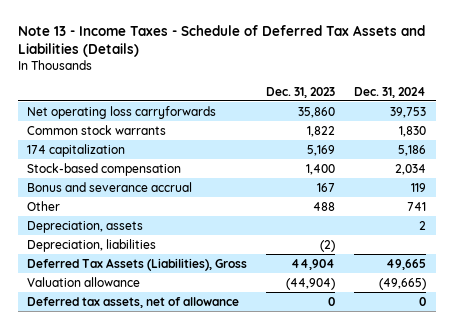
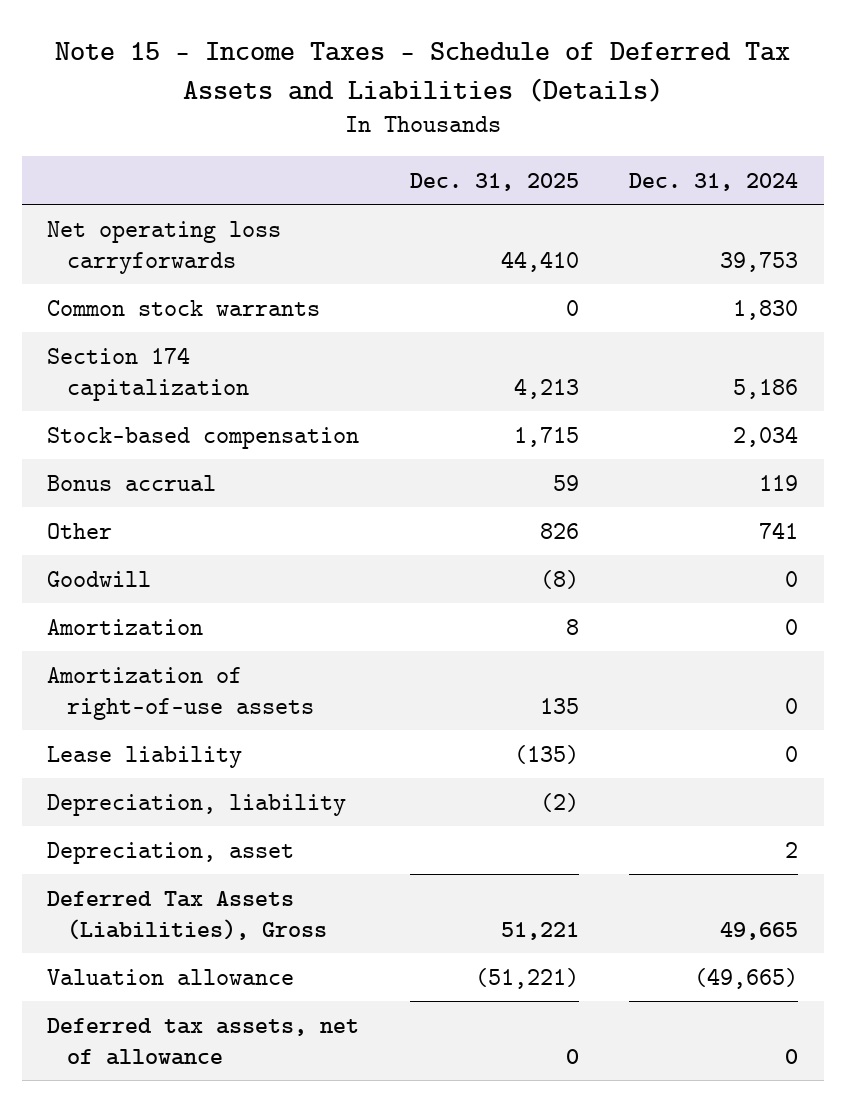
- Note 13 - Income Taxes - Schedule of Deferred Tax Assets and Liabilities (Details)
+ Note 15 - Income Taxes - Schedule of Deferred Tax Assets and Liabilities (Details)
- | Dec. 31, 2023 | Dec. 31, 2024
+ | Dec. 31, 2025 | Dec. 31, 2024
- 174 capitalization | 5,169 | 5,186
+ Section 174 capitalization | 4,213 | 5,186
- Bonus and severance accrual | 167 | 119
+ Bonus accrual | 59 | 119
- Depreciation, assets | | 2
- Depreciation, liabilities | (2) |
+ Goodwill | (8) | 0
+ Amortization | 8 | 0
+ Amortization of right-of-use assets | 135 | 0
+ Lease liability | (135) | 0
+ Depreciation, liability | (2) |
+ Depreciation, asset | | 2

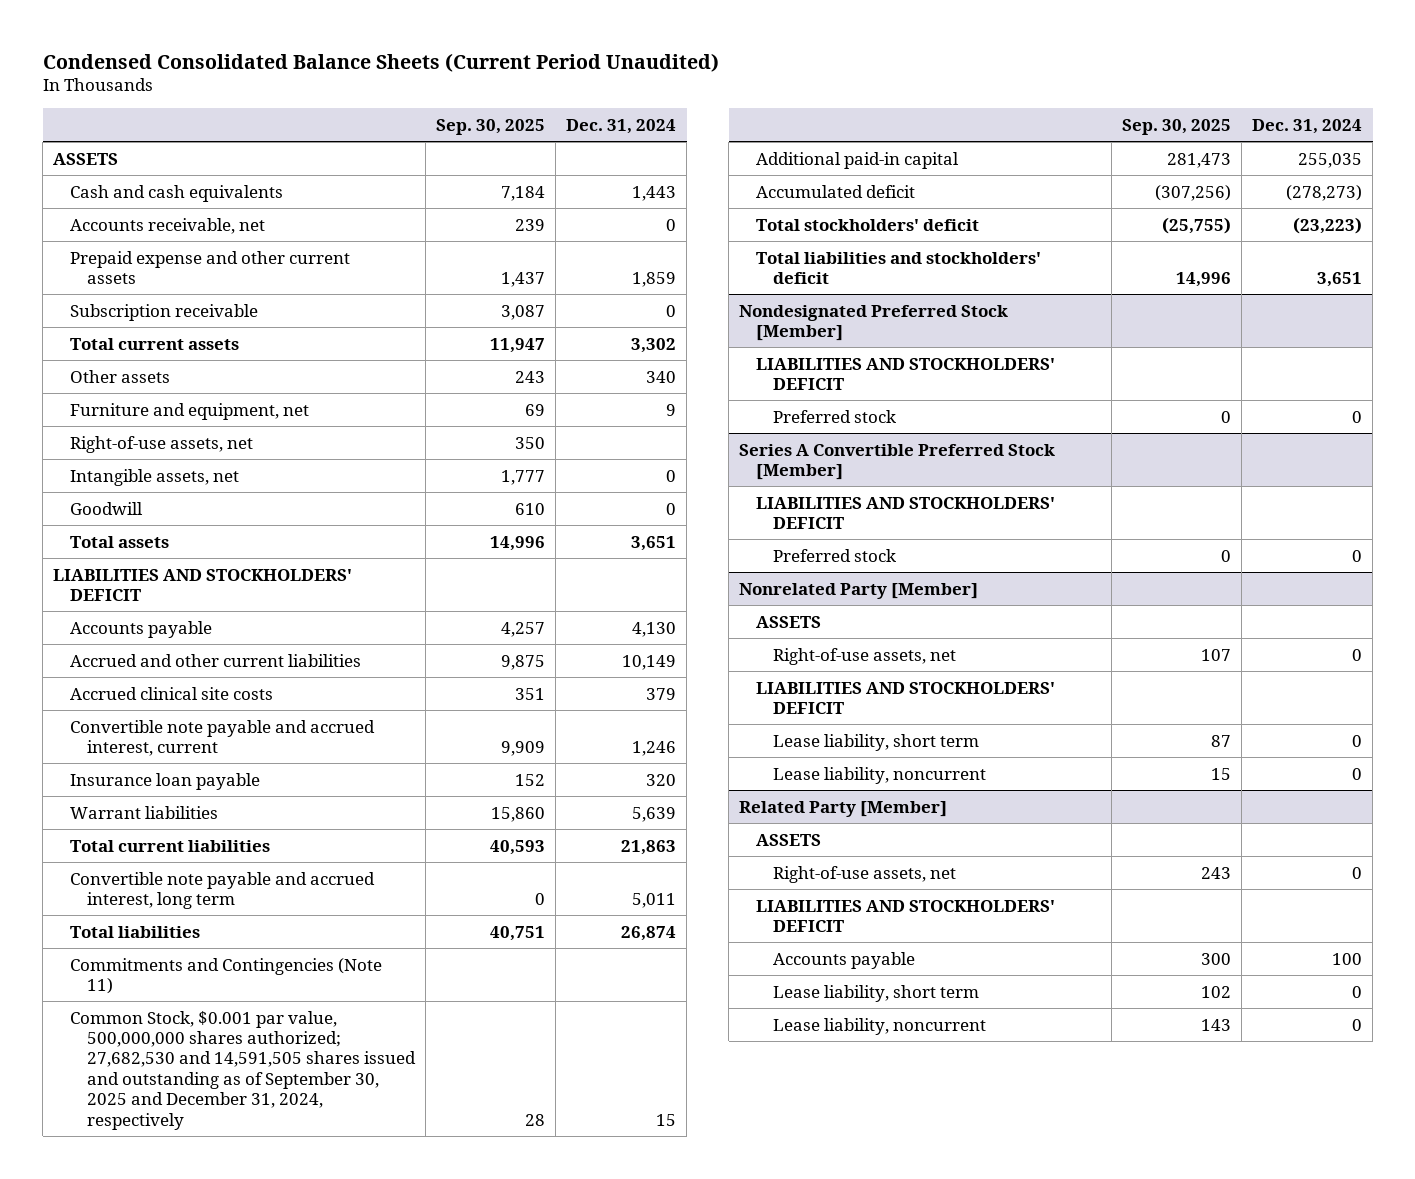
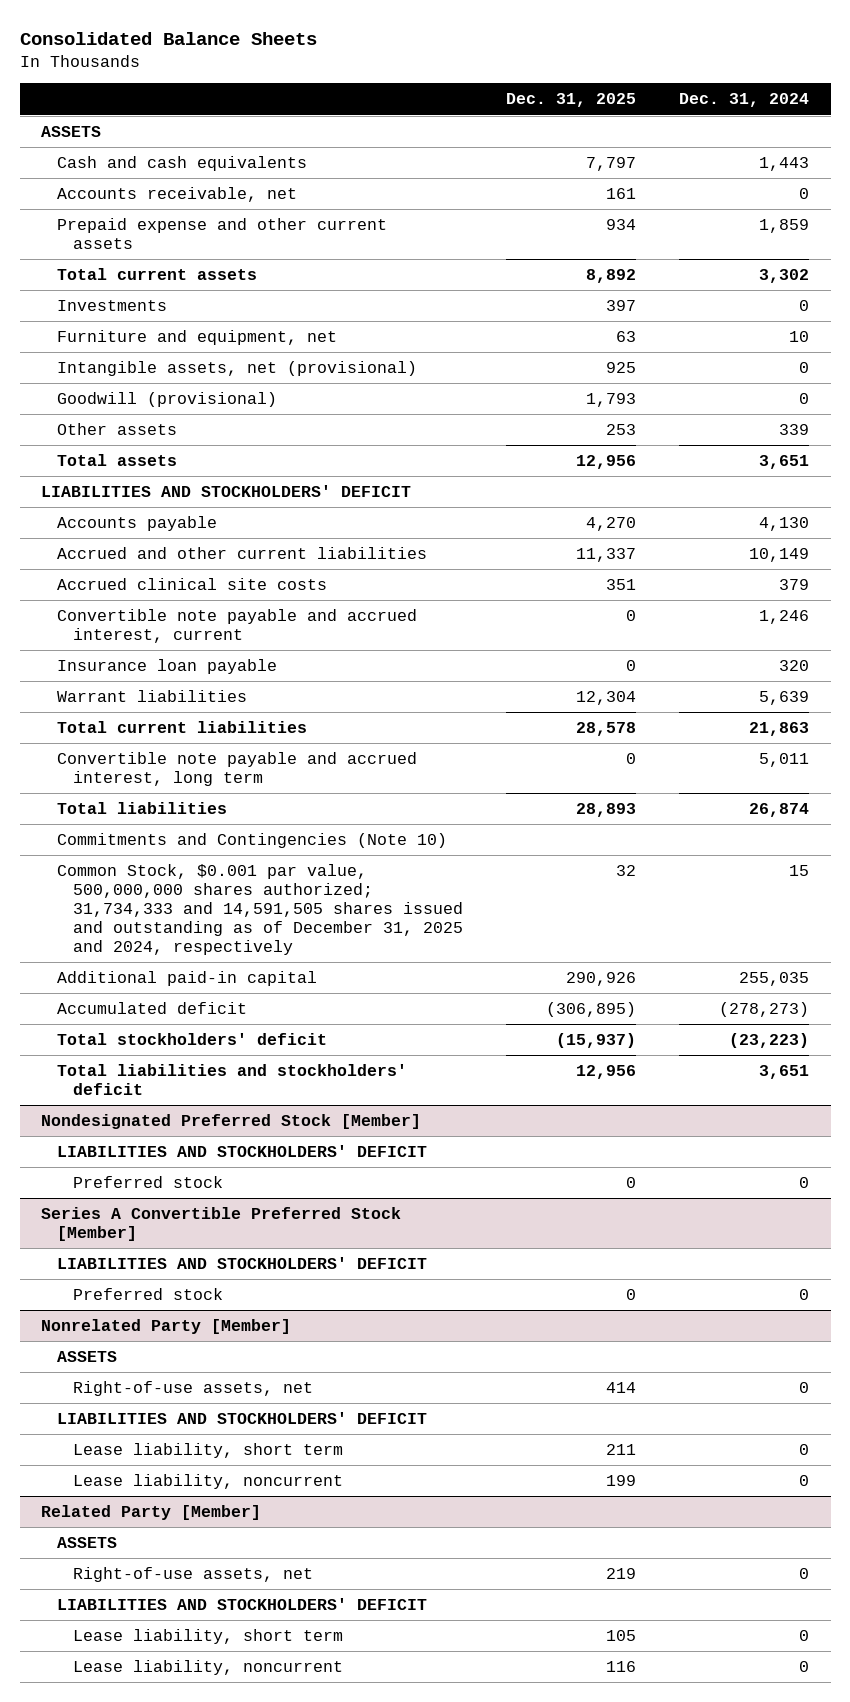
- Condensed Consolidated Balance Sheets (Current Period Unaudited)
+ Consolidated Balance Sheets
- | Sep. 30, 2025 | Dec. 31, 2024
+ | Dec. 31, 2025 | Dec. 31, 2024
- Subscription receivable | 3,087 | 0
- Other assets | 243 | 340
- Furniture and equipment, net | 69 | 9
- Right-of-use assets, net | 350 |
- Intangible assets, net | 1,777 | 0
- Goodwill | 610 | 0
+ Investments | 397 | 0
+ Furniture and equipment, net | 63 | 10
+ Intangible assets, net (provisional) | 925 | 0
+ Goodwill (provisional) | 1,793 | 0
+ Other assets | 253 | 339
- Commitments and Contingencies (Note 11)
- Common Stock, $0.001 par value, 500,000,000 shares authorized; 27,682,530 and 14,591,505 shares issued and outstanding as of September 30, 2025 and December 31, 2024, respectively | 28 | 15
+ Commitments and Contingencies (Note 10)
+ Common Stock, $0.001 par value, 500,000,000 shares authorized; 31,734,333 and 14,591,505 shares issued and outstanding as of December 31, 2025 and 2024, respectively | 32 | 15
@ Related Party [Member]
- Accounts payable | 300 | 100

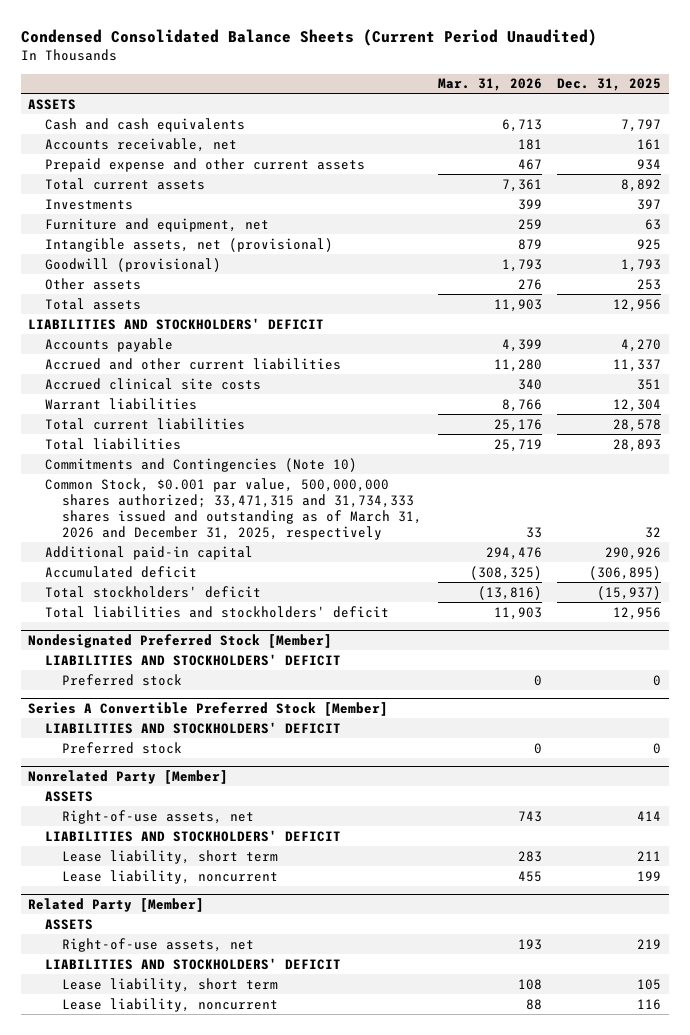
- Consolidated Balance Sheets
+ Condensed Consolidated Balance Sheets (Current Period Unaudited)
- | Dec. 31, 2025 | Dec. 31, 2024
+ | Mar. 31, 2026 | Dec. 31, 2025
- Convertible note payable and accrued interest, current | 0 | 1,246
- Insurance loan payable | 0 | 320
- Convertible note payable and accrued interest, long term | 0 | 5,011
- Common Stock, $0.001 par value, 500,000,000 shares authorized; 31,734,333 and 14,591,505 shares issued and outstanding as of December 31, 2025 and 2024, respectively | 32 | 15
+ Common Stock, $0.001 par value, 500,000,000 shares authorized; 33,471,315 and 31,734,333 shares issued and outstanding as of March 31, 2026 and December 31, 2025, respectively | 33 | 32

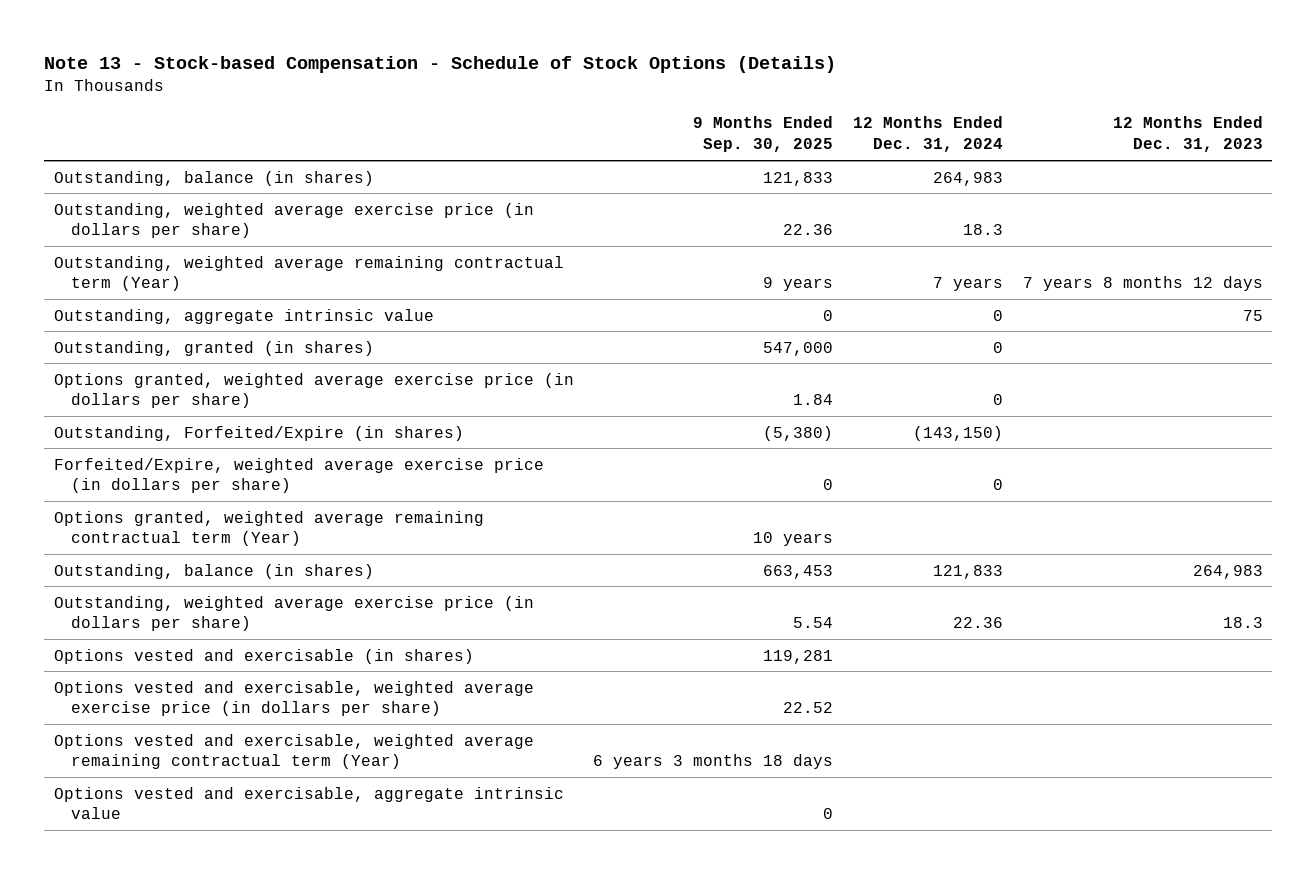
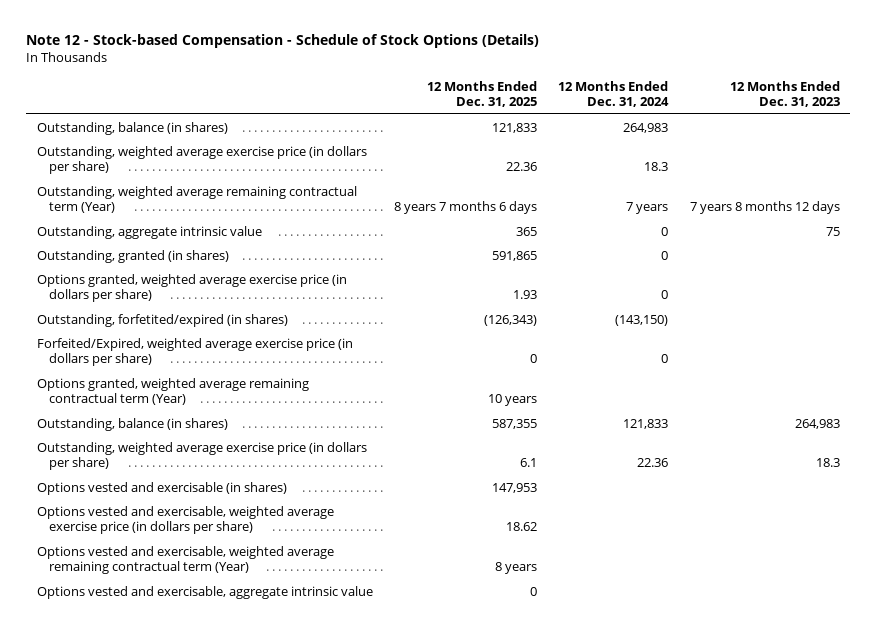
- Note 13 - Stock-based Compensation - Schedule of Stock Options (Details)
+ Note 12 - Stock-based Compensation - Schedule of Stock Options (Details)
- | 9 Months Ended Sep. 30, 2025 | 12 Months Ended Dec. 31, 2024 | 12 Months Ended Dec. 31, 2023
+ | 12 Months Ended Dec. 31, 2025 | 12 Months Ended Dec. 31, 2024 | 12 Months Ended Dec. 31, 2023
- Outstanding, Forfeited/Expire (in shares) | (5,380) | (143,150) |
- Forfeited/Expire, weighted average exercise price (in dollars per share) | 0 | 0 |
+ Outstanding, forfetited/expired (in shares) | (126,343) | (143,150) |
+ Forfeited/Expired, weighted average exercise price (in dollars per share) | 0 | 0 |

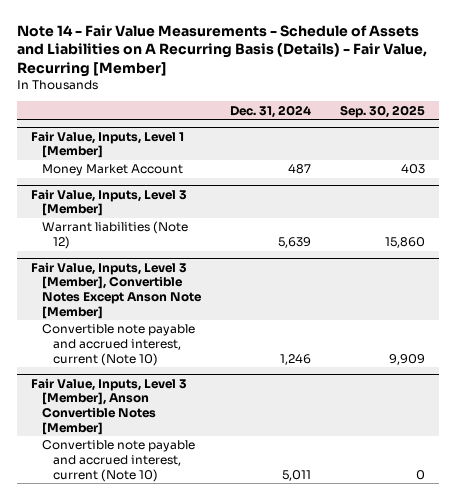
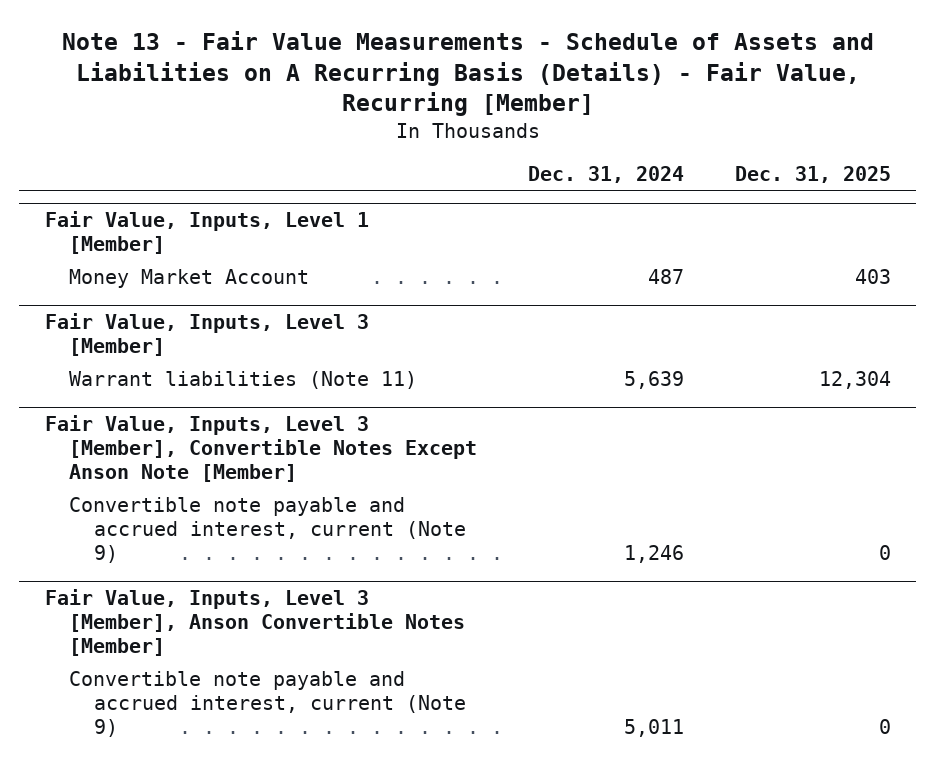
- Note 14 - Fair Value Measurements - Schedule of Assets and Liabilities on A Recurring Basis (Details) - Fair Value, Recurring [Member]
+ Note 13 - Fair Value Measurements - Schedule of Assets and Liabilities on A Recurring Basis (Details) - Fair Value, Recurring [Member]
- | Dec. 31, 2024 | Sep. 30, 2025
+ | Dec. 31, 2024 | Dec. 31, 2025
@ Fair Value, Inputs, Level 3 [Member]
- Warrant liabilities (Note 12) | 5,639 | 15,860
+ Warrant liabilities (Note 11) | 5,639 | 12,304
@ Fair Value, Inputs, Level 3 [Member], Convertible Notes Except Anson Note [Member]
- Convertible note payable and accrued interest, current (Note 10) | 1,246 | 9,909
+ Convertible note payable and accrued interest, current (Note 9) | 1,246 | 0
@ Fair Value, Inputs, Level 3 [Member], Anson Convertible Notes [Member]
- Convertible note payable and accrued interest, current (Note 10) | 5,011 | 0
+ Convertible note payable and accrued interest, current (Note 9) | 5,011 | 0

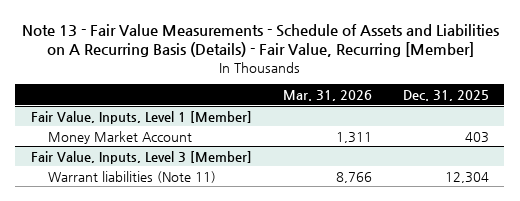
- | Dec. 31, 2024 | Dec. 31, 2025
+ | Mar. 31, 2026 | Dec. 31, 2025
- Fair Value, Inputs, Level 3 [Member], Convertible Notes Except Anson Note [Member]
- Convertible note payable and accrued interest, current (Note 9) | 1,246 | 0
- Fair Value, Inputs, Level 3 [Member], Anson Convertible Notes [Member]
- Convertible note payable and accrued interest, current (Note 9) | 5,011 | 0

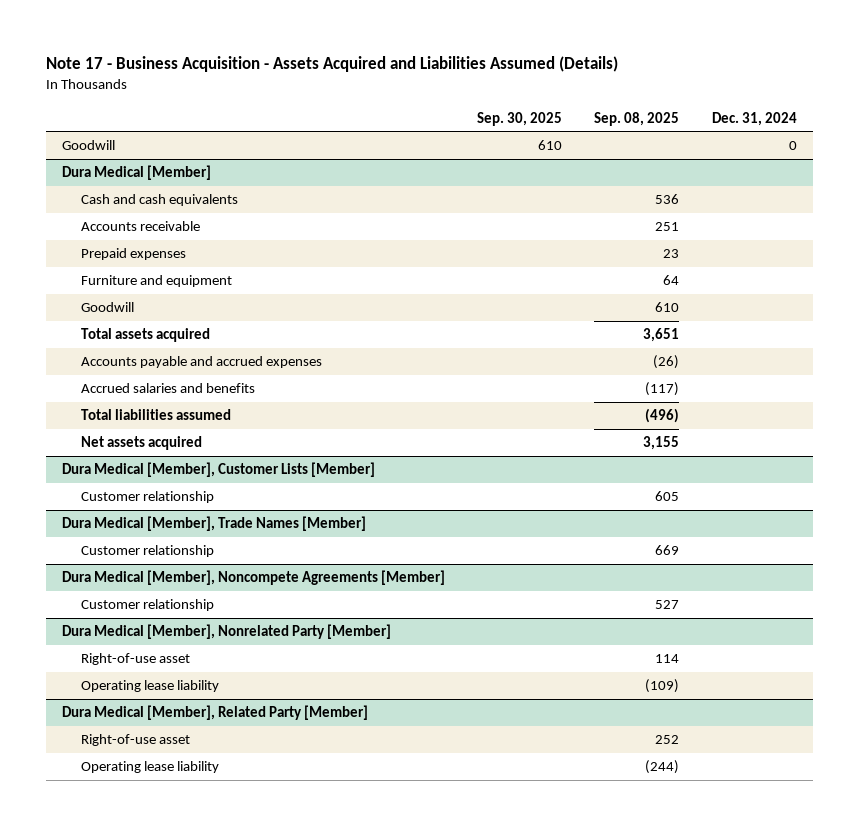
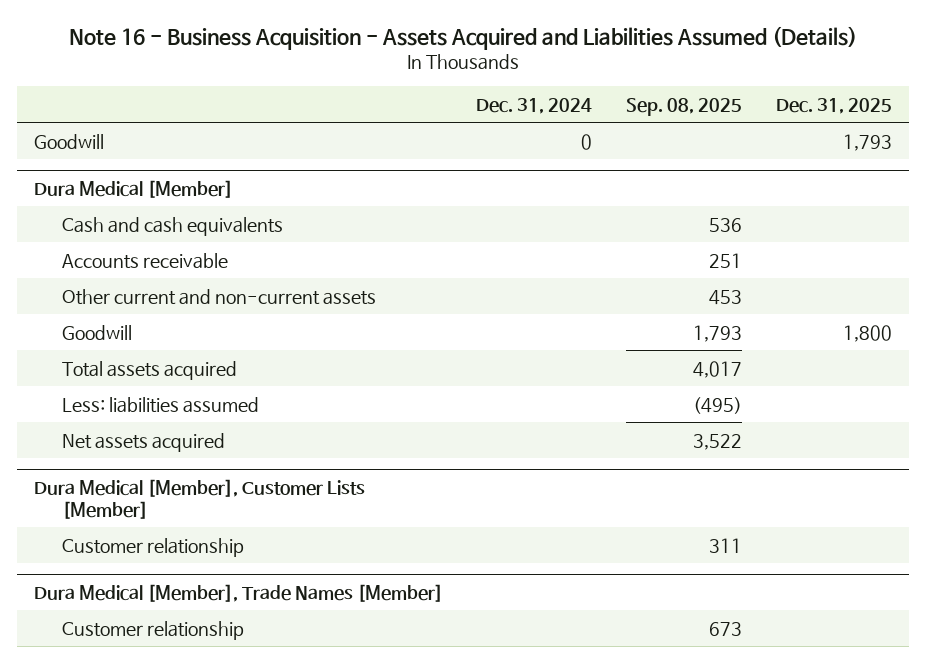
- Note 17 - Business Acquisition - Assets Acquired and Liabilities Assumed (Details)
+ Note 16 - Business Acquisition - Assets Acquired and Liabilities Assumed (Details)
- | Sep. 30, 2025 | Sep. 08, 2025 | Dec. 31, 2024
+ | Dec. 31, 2024 | Sep. 08, 2025 | Dec. 31, 2025
@ Dura Medical [Member]
- Prepaid expenses | | 23 |
- Furniture and equipment | | 64 |
- Goodwill | | 610 |
- Total assets acquired | | 3,651 |
- Accounts payable and accrued expenses | | (26) |
- Accrued salaries and benefits | | (117) |
- Total liabilities assumed | | (496) |
- Net assets acquired | | 3,155 |
+ Other current and non-current assets | | 453 |
+ Goodwill | | 1,793 | 1,800
+ Total assets acquired | | 4,017 |
+ Less: liabilities assumed | | (495) |
+ Net assets acquired | | 3,522 |
@ Dura Medical [Member], Customer Lists [Member]
- Customer relationship | | 605 |
+ Customer relationship | | 311 |
@ Dura Medical [Member], Trade Names [Member]
- Customer relationship | | 669 |
- Dura Medical [Member], Noncompete Agreements [Member]
- Customer relationship | | 527 |
- Dura Medical [Member], Nonrelated Party [Member]
- Right-of-use asset | | 114 |
- Operating lease liability | | (109) |
- Dura Medical [Member], Related Party [Member]
- Right-of-use asset | | 252 |
- Operating lease liability | | (244) |
@ Dura Medical [Member], Trade Names [Member]
+ Customer relationship | | 673 |

